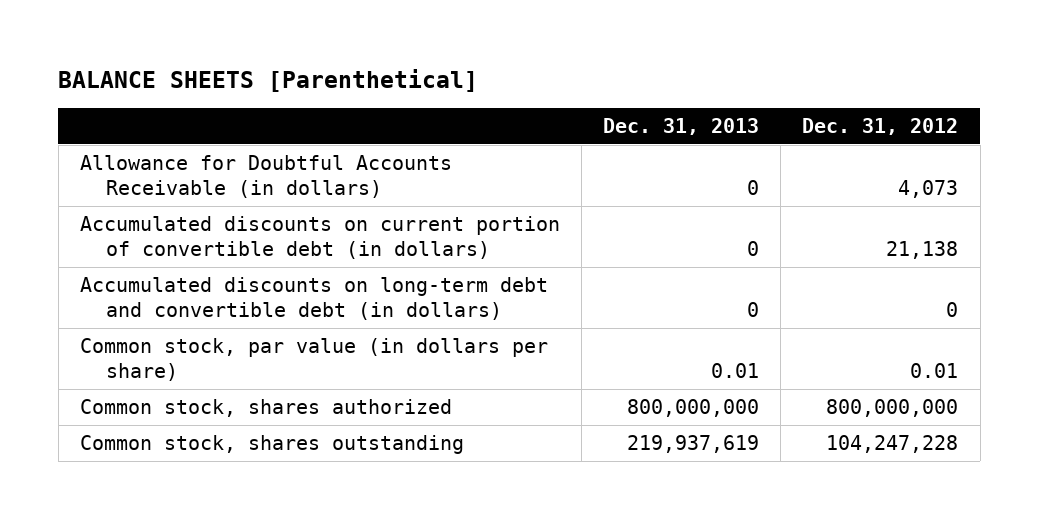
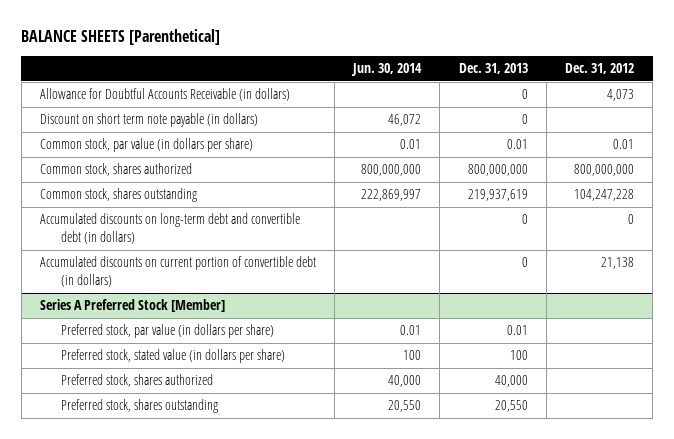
- | Dec. 31, 2013 | Dec. 31, 2012
+ | Jun. 30, 2014 | Dec. 31, 2013 | Dec. 31, 2012
+ Discount on short term note payable (in dollars) | 46,072 | 0 |
moved down: Accumulated discounts on long-term debt and convertible debt (in dollars) | | 0 | 0
moved down: Accumulated discounts on current portion of convertible debt (in dollars) | | 0 | 21,138
+ Series A Preferred Stock [Member]
+ Preferred stock, par value (in dollars per share) | 0.01 | 0.01 |
+ Preferred stock, stated value (in dollars per share) | 100 | 100 |
+ Preferred stock, shares authorized | 40,000 | 40,000 |
+ Preferred stock, shares outstanding | 20,550 | 20,550 |

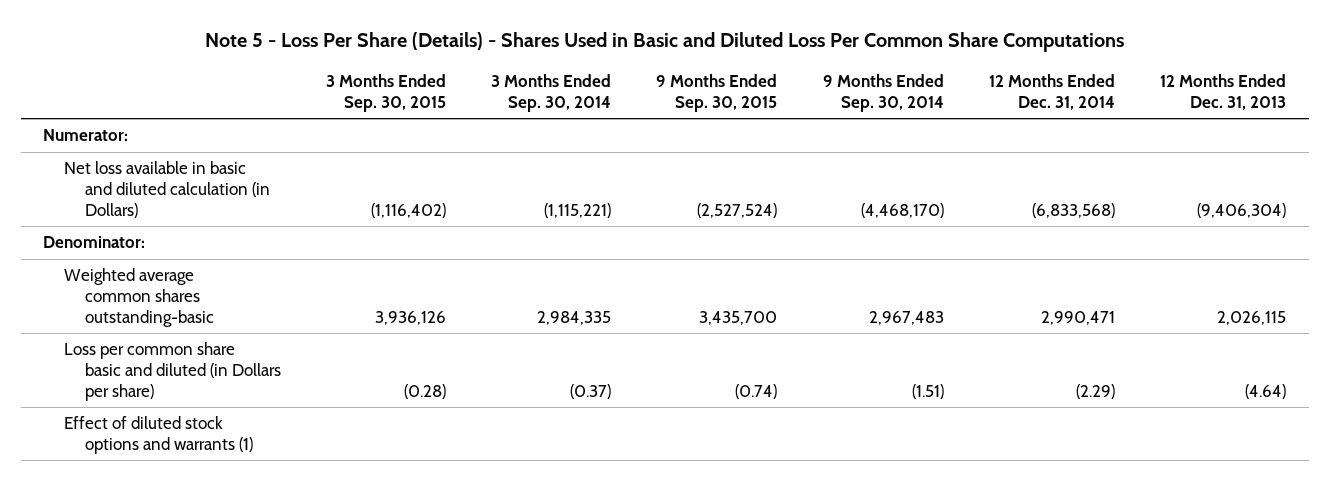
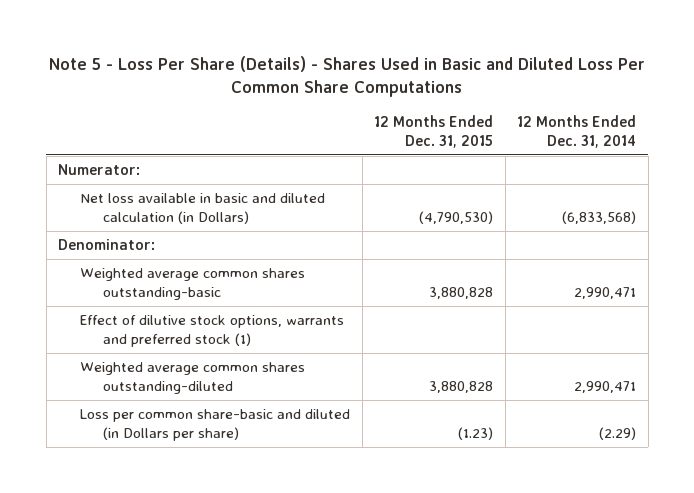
- | 3 Months Ended Sep. 30, 2015 | 3 Months Ended Sep. 30, 2014 | 9 Months Ended Sep. 30, 2015 | 9 Months Ended Sep. 30, 2014 | 12 Months Ended Dec. 31, 2014 | 12 Months Ended Dec. 31, 2013
+ | 12 Months Ended Dec. 31, 2015 | 12 Months Ended Dec. 31, 2014
- Loss per common share basic and diluted (in Dollars per share) | (0.28) | (0.37) | (0.74) | (1.51) | (2.29) | (4.64)
- Effect of diluted stock options and warrants (1)
+ Effect of dilutive stock options, warrants and preferred stock (1)
+ Weighted average common shares outstanding-diluted | 3,880,828 | 2,990,471
+ Loss per common share-basic and diluted (in Dollars per share) | (1.23) | (2.29)

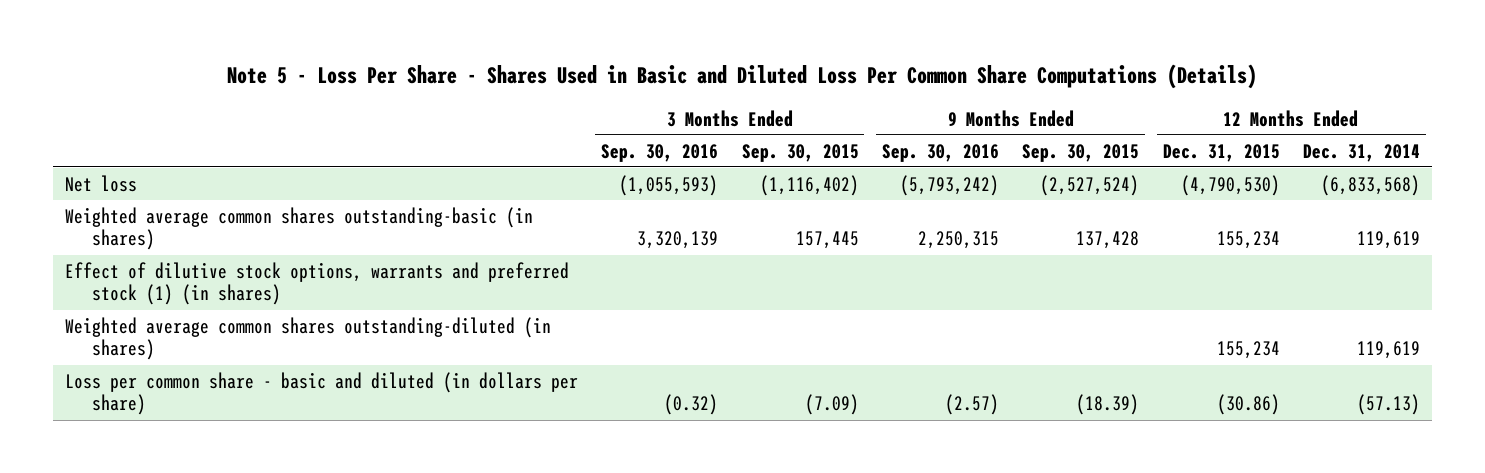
- Note 5 - Loss Per Share (Details) - Shares Used in Basic and Diluted Loss Per Common Share Computations
+ Note 5 - Loss Per Share - Shares Used in Basic and Diluted Loss Per Common Share Computations (Details)
- | 12 Months Ended Dec. 31, 2015 | 12 Months Ended Dec. 31, 2014
+ | 3 Months Ended Sep. 30, 2016 | 3 Months Ended Sep. 30, 2015 | 9 Months Ended Sep. 30, 2016 | 9 Months Ended Sep. 30, 2015 | 12 Months Ended Dec. 31, 2015 | 12 Months Ended Dec. 31, 2014
- Numerator:
- Net loss available in basic and diluted calculation (in Dollars) | (4,790,530) | (6,833,568)
- Denominator:
- Weighted average common shares outstanding-basic | 3,880,828 | 2,990,471
- Effect of dilutive stock options, warrants and preferred stock (1)
- Weighted average common shares outstanding-diluted | 3,880,828 | 2,990,471
- Loss per common share-basic and diluted (in Dollars per share) | (1.23) | (2.29)
+ Net loss | (1,055,593) | (1,116,402) | (5,793,242) | (2,527,524) | (4,790,530) | (6,833,568)
+ Weighted average common shares outstanding-basic (in shares) | 3,320,139 | 157,445 | 2,250,315 | 137,428 | 155,234 | 119,619
+ Effect of dilutive stock options, warrants and preferred stock (1) (in shares)
+ Weighted average common shares outstanding-diluted (in shares) | | | | | 155,234 | 119,619
+ Loss per common share - basic and diluted (in dollars per share) | (0.32) | (7.09) | (2.57) | (18.39) | (30.86) | (57.13)

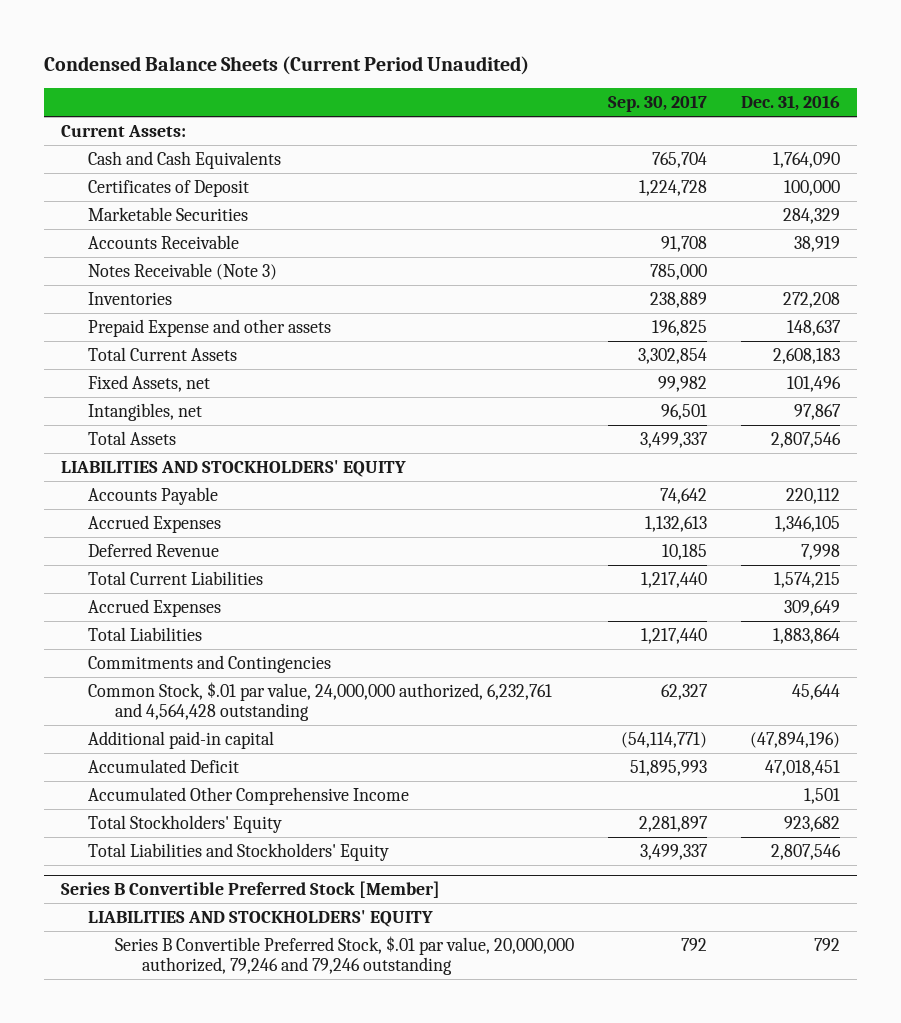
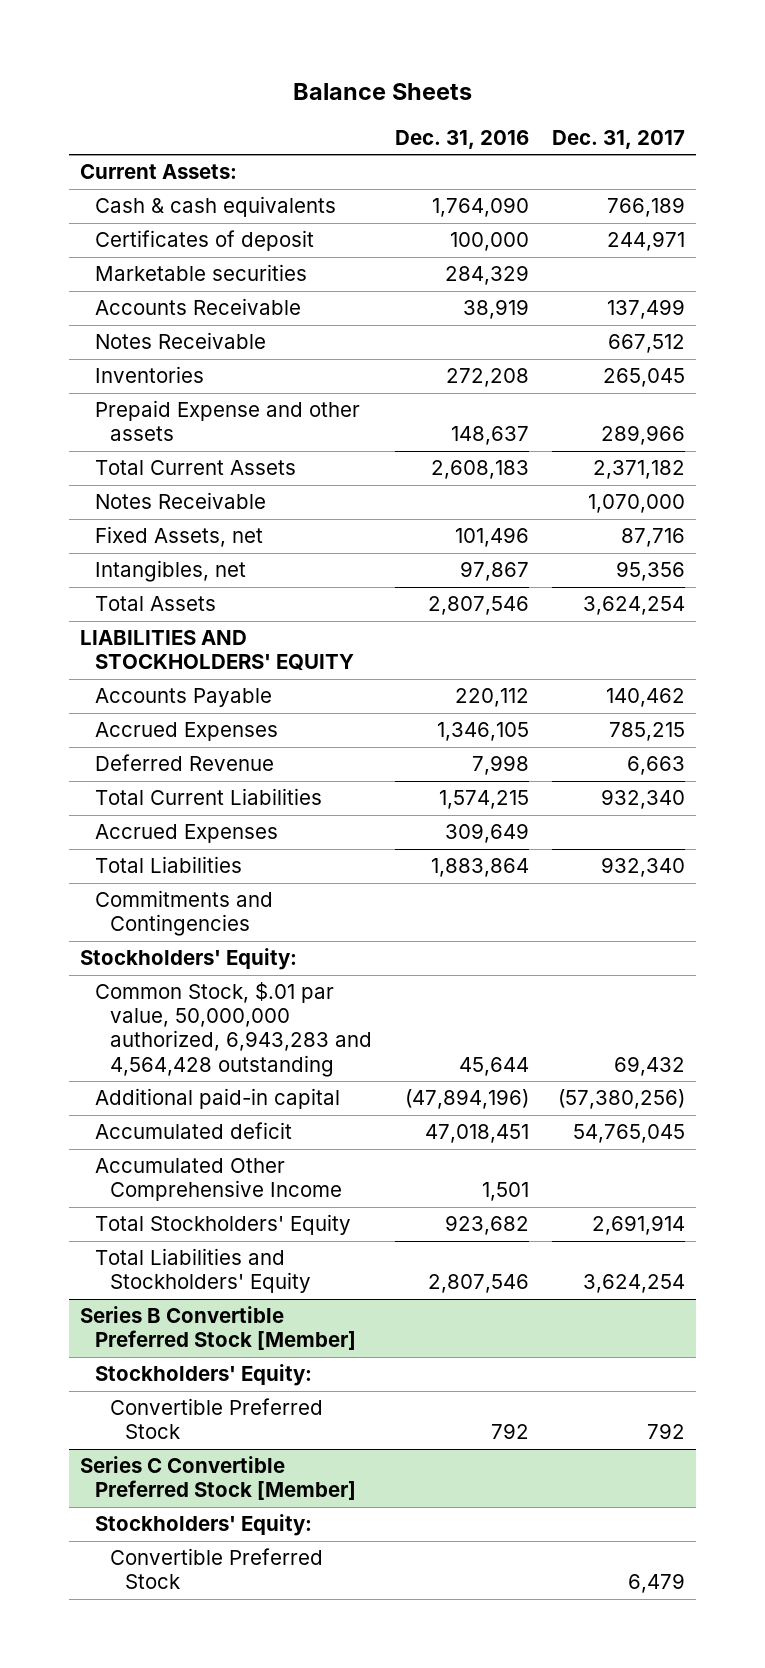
- Condensed Balance Sheets (Current Period Unaudited)
+ Balance Sheets
- | Sep. 30, 2017 | Dec. 31, 2016
+ | Dec. 31, 2016 | Dec. 31, 2017
- Cash and Cash Equivalents | 765,704 | 1,764,090
- Certificates of Deposit | 1,224,728 | 100,000
- Marketable Securities | | 284,329
+ Cash & cash equivalents | 1,764,090 | 766,189
+ Certificates of deposit | 100,000 | 244,971
+ Marketable securities | 284,329 |
- Notes Receivable (Note 3) | 785,000 |
+ Notes Receivable | | 667,512
+ Notes Receivable | | 1,070,000
- Common Stock, $.01 par value, 24,000,000 authorized, 6,232,761 and 4,564,428 outstanding | 62,327 | 45,644
+ Stockholders' Equity:
+ Common Stock, $.01 par value, 50,000,000 authorized, 6,943,283 and 4,564,428 outstanding | 45,644 | 69,432
- Accumulated Deficit | 51,895,993 | 47,018,451
+ Accumulated deficit | 47,018,451 | 54,765,045
@ Series B Convertible Preferred Stock [Member]
- LIABILITIES AND STOCKHOLDERS' EQUITY
- Series B Convertible Preferred Stock, $.01 par value, 20,000,000 authorized, 79,246 and 79,246 outstanding | 792 | 792
+ Stockholders' Equity:
+ Convertible Preferred Stock | 792 | 792
+ Series C Convertible Preferred Stock [Member]
+ Stockholders' Equity:
+ Convertible Preferred Stock | | 6,479

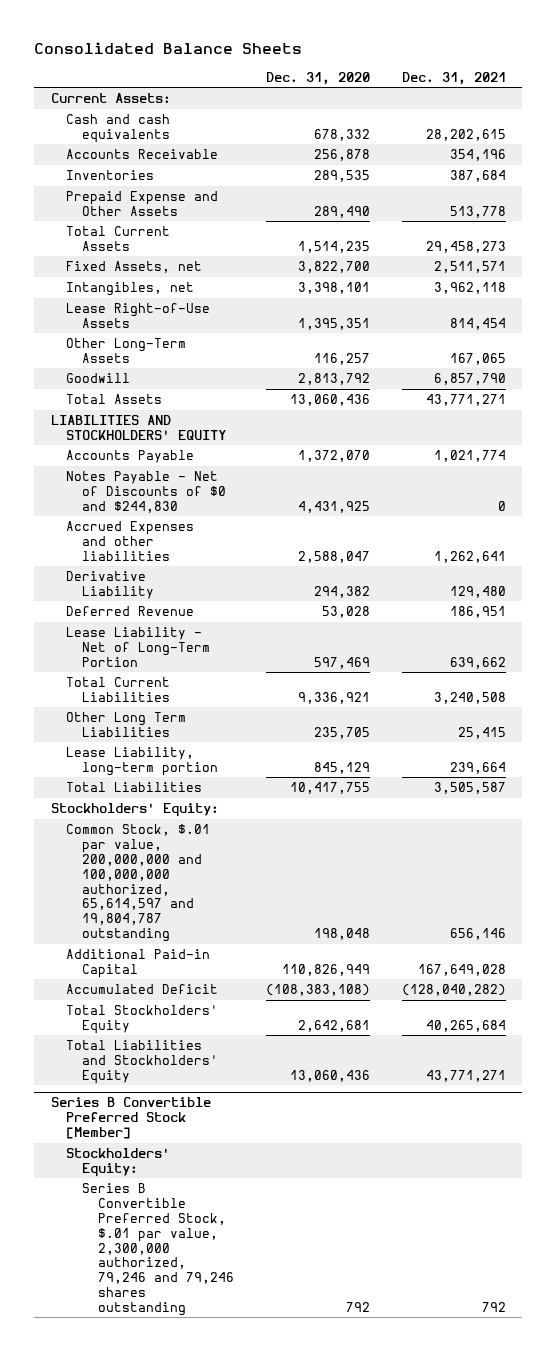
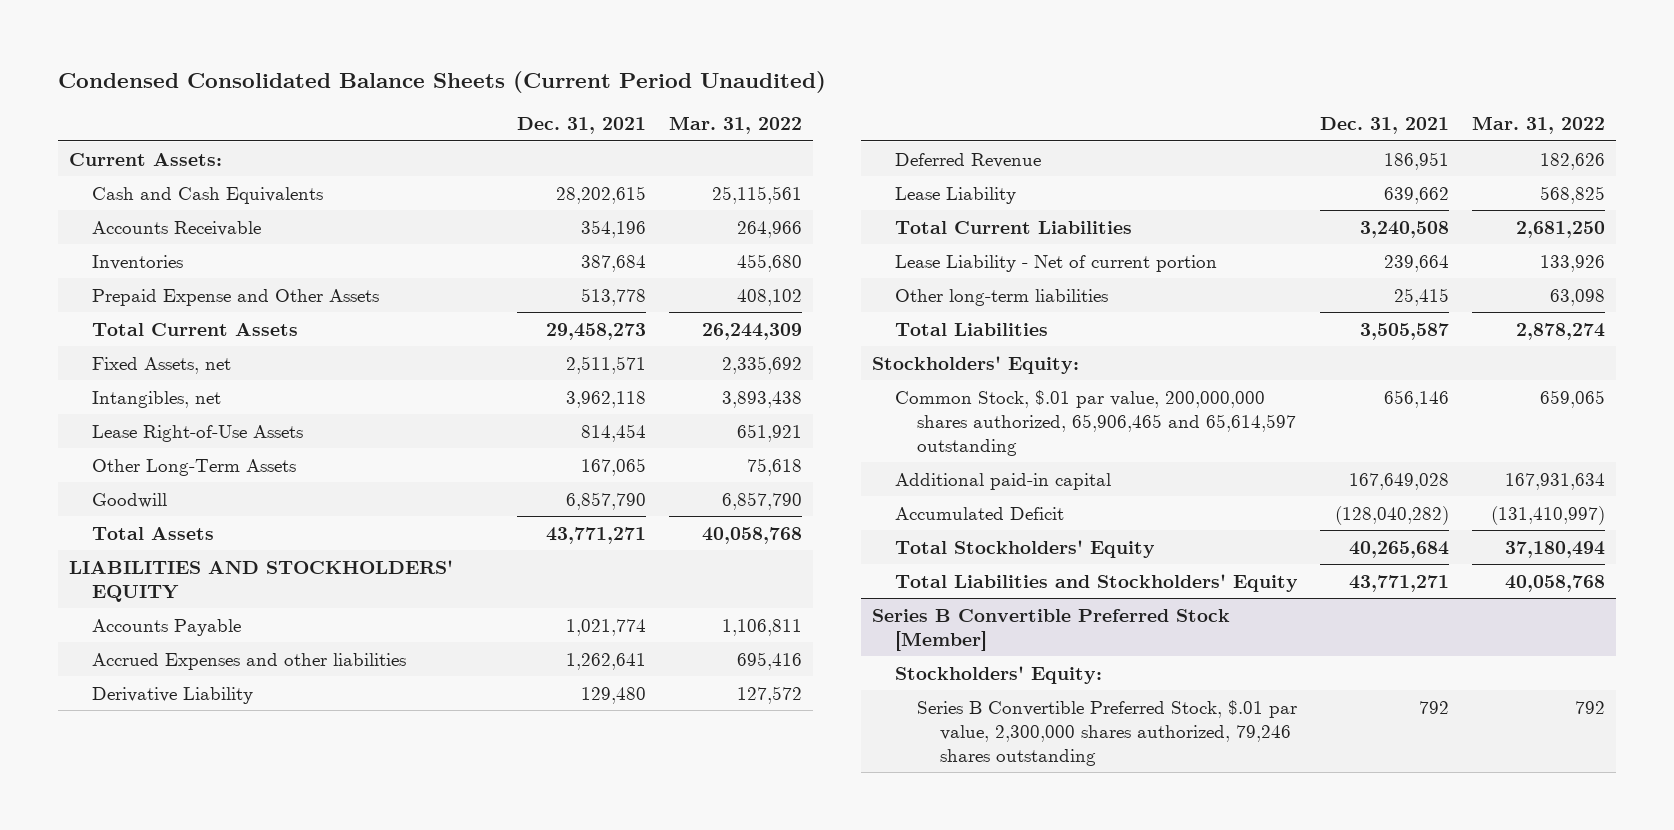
- Consolidated Balance Sheets
+ Condensed Consolidated Balance Sheets (Current Period Unaudited)
- | Dec. 31, 2020 | Dec. 31, 2021
+ | Dec. 31, 2021 | Mar. 31, 2022
- Cash and cash equivalents | 678,332 | 28,202,615
+ Cash and Cash Equivalents | 28,202,615 | 25,115,561
- Notes Payable - Net of Discounts of $0 and $244,830 | 4,431,925 | 0
- Lease Liability - Net of Long-Term Portion | 597,469 | 639,662
+ Lease Liability | 639,662 | 568,825
- Other Long Term Liabilities | 235,705 | 25,415
- Lease Liability, long-term portion | 845,129 | 239,664
+ Lease Liability - Net of current portion | 239,664 | 133,926
+ Other long-term liabilities | 25,415 | 63,098
- Common Stock, $.01 par value, 200,000,000 and 100,000,000 authorized, 65,614,597 and 19,804,787 outstanding | 198,048 | 656,146
- Additional Paid-in Capital | 110,826,949 | 167,649,028
+ Common Stock, $.01 par value, 200,000,000 shares authorized, 65,906,465 and 65,614,597 outstanding | 656,146 | 659,065
+ Additional paid-in capital | 167,649,028 | 167,931,634
@ Series B Convertible Preferred Stock [Member]
- Series B Convertible Preferred Stock, $.01 par value, 2,300,000 authorized, 79,246 and 79,246 shares outstanding | 792 | 792
+ Series B Convertible Preferred Stock, $.01 par value, 2,300,000 shares authorized, 79,246 shares outstanding | 792 | 792

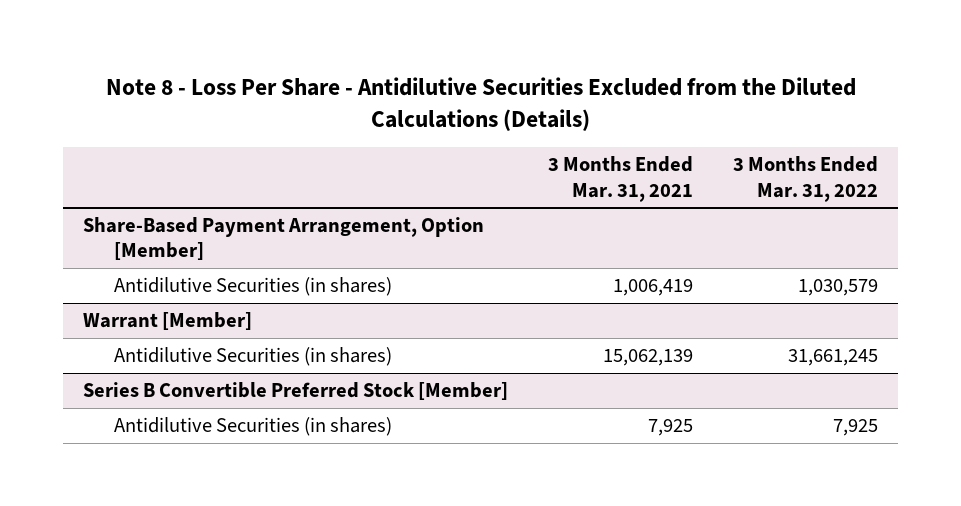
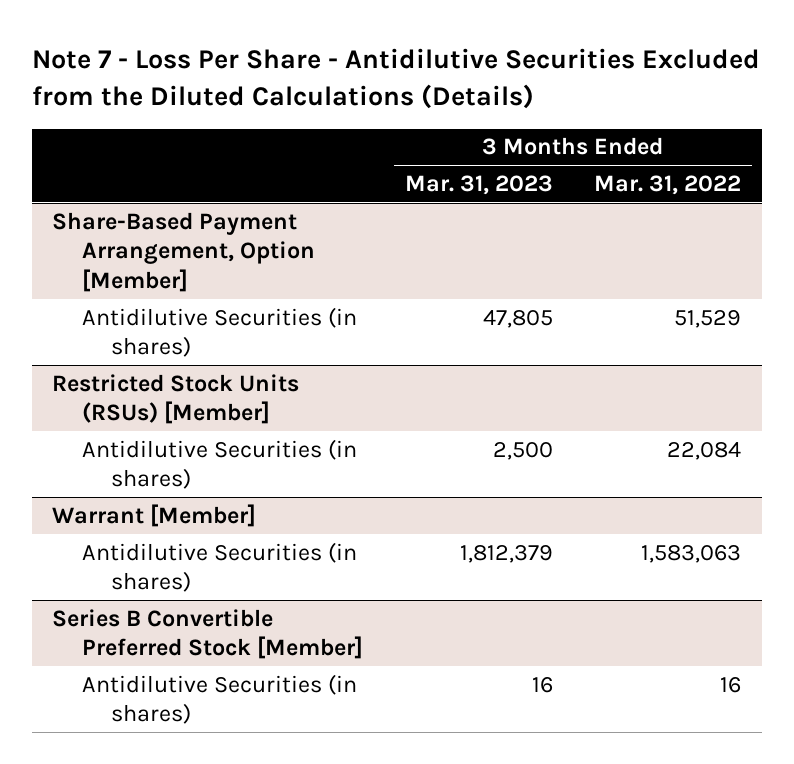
- Note 8 - Loss Per Share - Antidilutive Securities Excluded from the Diluted Calculations (Details)
+ Note 7 - Loss Per Share - Antidilutive Securities Excluded from the Diluted Calculations (Details)
- | 3 Months Ended Mar. 31, 2021 | 3 Months Ended Mar. 31, 2022
+ | 3 Months Ended Mar. 31, 2023 | 3 Months Ended Mar. 31, 2022
@ Share-Based Payment Arrangement, Option [Member]
- Antidilutive Securities (in shares) | 1,006,419 | 1,030,579
+ Antidilutive Securities (in shares) | 47,805 | 51,529
+ Restricted Stock Units (RSUs) [Member]
+ Antidilutive Securities (in shares) | 2,500 | 22,084
@ Warrant [Member]
- Antidilutive Securities (in shares) | 15,062,139 | 31,661,245
+ Antidilutive Securities (in shares) | 1,812,379 | 1,583,063
@ Series B Convertible Preferred Stock [Member]
- Antidilutive Securities (in shares) | 7,925 | 7,925
+ Antidilutive Securities (in shares) | 16 | 16

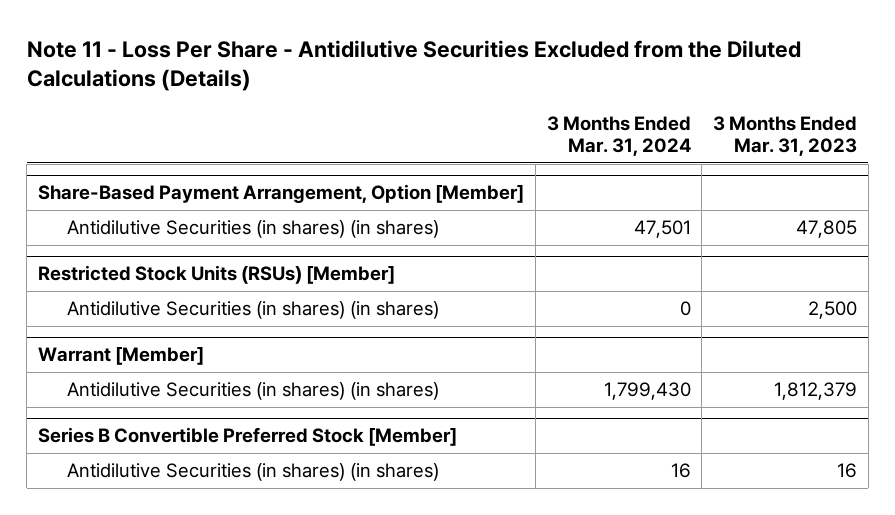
- Note 7 - Loss Per Share - Antidilutive Securities Excluded from the Diluted Calculations (Details)
+ Note 11 - Loss Per Share - Antidilutive Securities Excluded from the Diluted Calculations (Details)
- | 3 Months Ended Mar. 31, 2023 | 3 Months Ended Mar. 31, 2022
+ | 3 Months Ended Mar. 31, 2024 | 3 Months Ended Mar. 31, 2023
@ Share-Based Payment Arrangement, Option [Member]
- Antidilutive Securities (in shares) | 47,805 | 51,529
+ Antidilutive Securities (in shares) (in shares) | 47,501 | 47,805
@ Restricted Stock Units (RSUs) [Member]
- Antidilutive Securities (in shares) | 2,500 | 22,084
+ Antidilutive Securities (in shares) (in shares) | 0 | 2,500
@ Warrant [Member]
- Antidilutive Securities (in shares) | 1,812,379 | 1,583,063
+ Antidilutive Securities (in shares) (in shares) | 1,799,430 | 1,812,379
@ Series B Convertible Preferred Stock [Member]
- Antidilutive Securities (in shares) | 16 | 16
+ Antidilutive Securities (in shares) (in shares) | 16 | 16

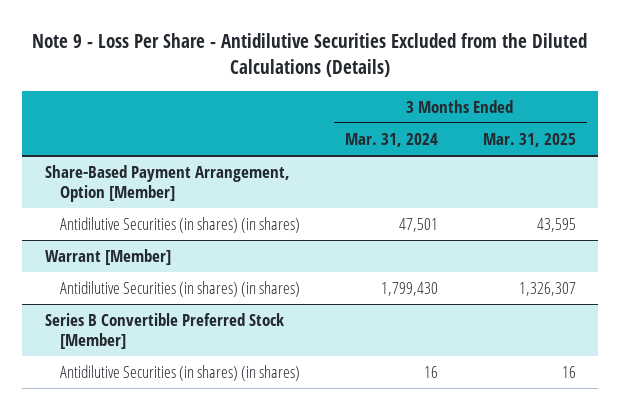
- Note 11 - Loss Per Share - Antidilutive Securities Excluded from the Diluted Calculations (Details)
+ Note 9 - Loss Per Share - Antidilutive Securities Excluded from the Diluted Calculations (Details)
- | 3 Months Ended Mar. 31, 2024 | 3 Months Ended Mar. 31, 2023
+ | 3 Months Ended Mar. 31, 2024 | 3 Months Ended Mar. 31, 2025
- Restricted Stock Units (RSUs) [Member]
- Antidilutive Securities (in shares) (in shares) | 0 | 2,500

